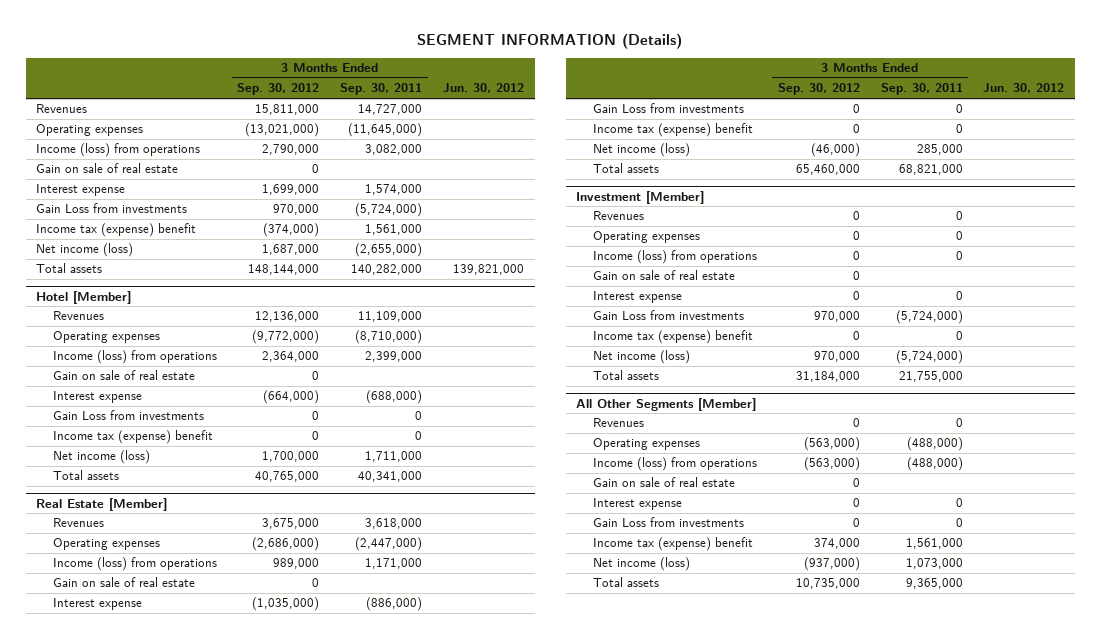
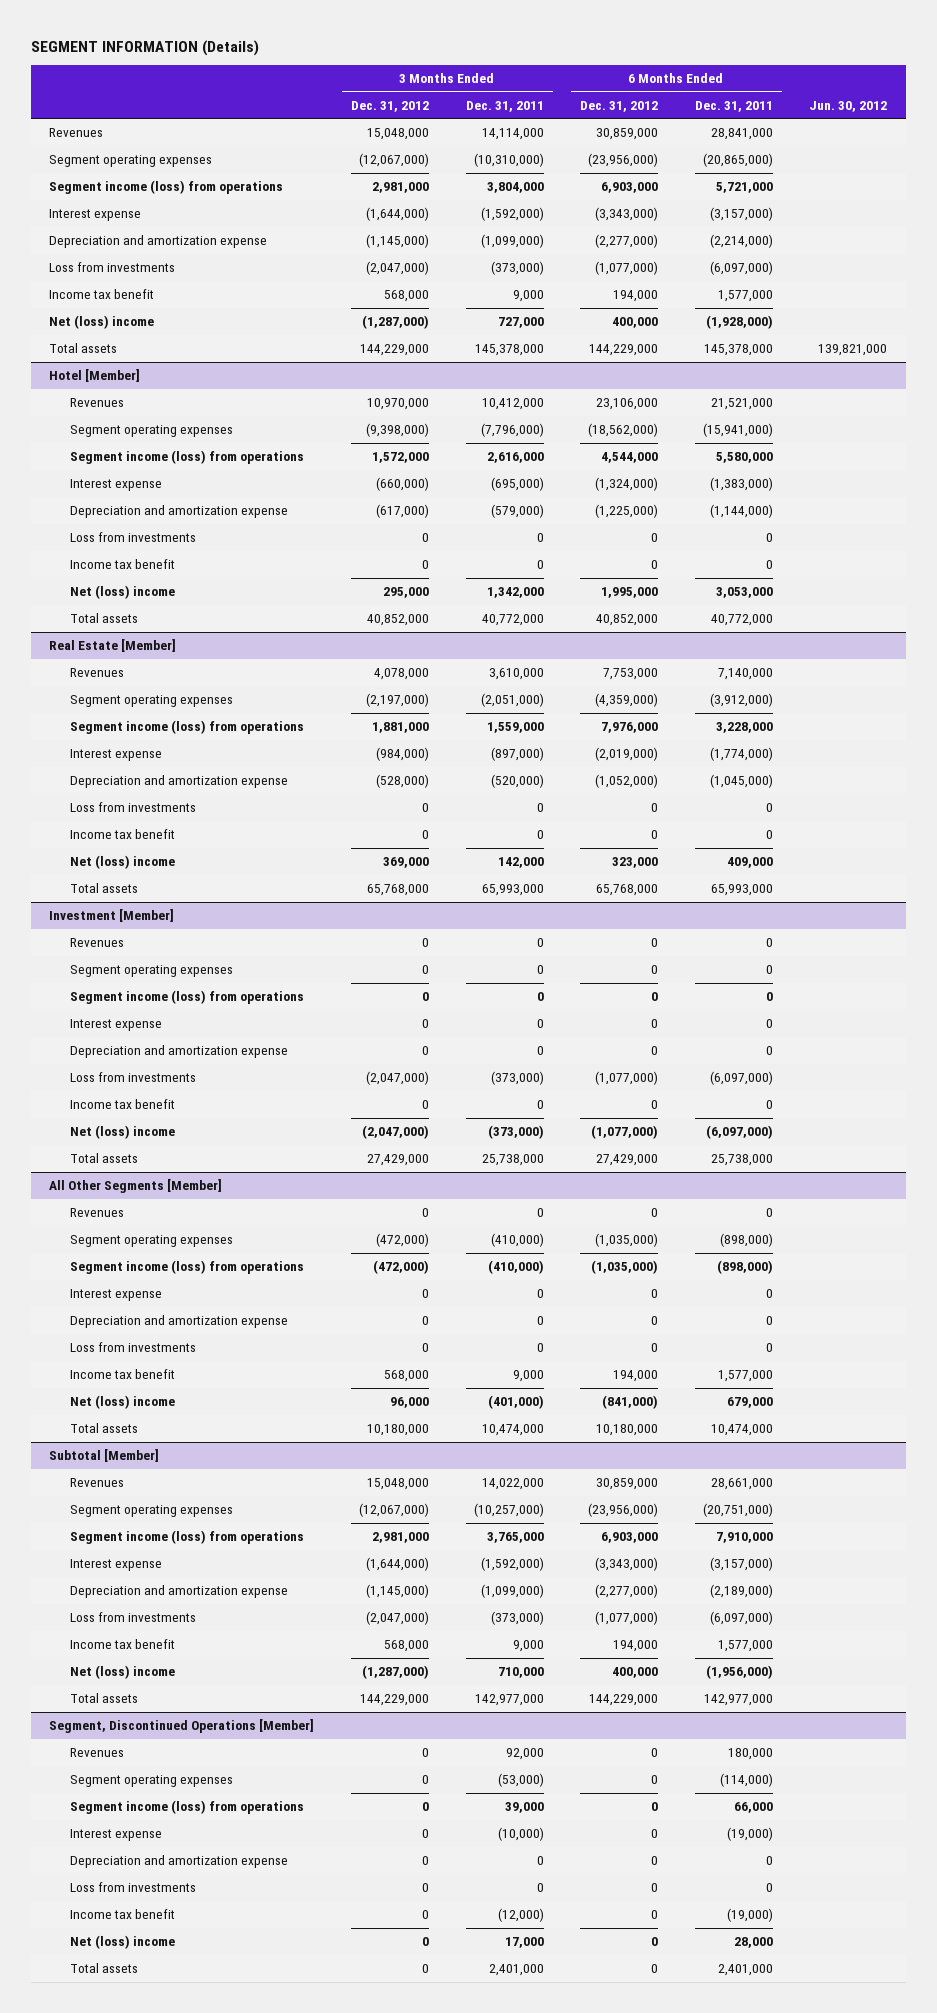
- | 3 Months Ended Sep. 30, 2012 | 3 Months Ended Sep. 30, 2011 | Jun. 30, 2012
+ | 3 Months Ended Dec. 31, 2012 | 3 Months Ended Dec. 31, 2011 | 6 Months Ended Dec. 31, 2012 | 6 Months Ended Dec. 31, 2011 | Jun. 30, 2012
- Operating expenses | (13,021,000) | (11,645,000) |
- Income (loss) from operations | 2,790,000 | 3,082,000 |
- Gain on sale of real estate | 0 | |
+ Segment operating expenses | (12,067,000) | (10,310,000) | (23,956,000) | (20,865,000) |
+ Segment income (loss) from operations | 2,981,000 | 3,804,000 | 6,903,000 | 5,721,000 |
- Gain Loss from investments | 970,000 | (5,724,000) |
- Income tax (expense) benefit | (374,000) | 1,561,000 |
- Net income (loss) | 1,687,000 | (2,655,000) |
+ Depreciation and amortization expense | (1,145,000) | (1,099,000) | (2,277,000) | (2,214,000) |
+ Loss from investments | (2,047,000) | (373,000) | (1,077,000) | (6,097,000) |
+ Income tax benefit | 568,000 | 9,000 | 194,000 | 1,577,000 |
+ Net (loss) income | (1,287,000) | 727,000 | 400,000 | (1,928,000) |
@ Hotel [Member]
- Operating expenses | (9,772,000) | (8,710,000) |
- Income (loss) from operations | 2,364,000 | 2,399,000 |
- Gain on sale of real estate | 0 | |
+ Segment operating expenses | (9,398,000) | (7,796,000) | (18,562,000) | (15,941,000) |
+ Segment income (loss) from operations | 1,572,000 | 2,616,000 | 4,544,000 | 5,580,000 |
- Gain Loss from investments | 0 | 0 |
- Income tax (expense) benefit | 0 | 0 |
- Net income (loss) | 1,700,000 | 1,711,000 |
+ Depreciation and amortization expense | (617,000) | (579,000) | (1,225,000) | (1,144,000) |
+ Loss from investments | 0 | 0 | 0 | 0 |
+ Income tax benefit | 0 | 0 | 0 | 0 |
+ Net (loss) income | 295,000 | 1,342,000 | 1,995,000 | 3,053,000 |
@ Real Estate [Member]
- Operating expenses | (2,686,000) | (2,447,000) |
- Income (loss) from operations | 989,000 | 1,171,000 |
- Gain on sale of real estate | 0 | |
+ Segment operating expenses | (2,197,000) | (2,051,000) | (4,359,000) | (3,912,000) |
+ Segment income (loss) from operations | 1,881,000 | 1,559,000 | 7,976,000 | 3,228,000 |
- Gain Loss from investments | 0 | 0 |
- Income tax (expense) benefit | 0 | 0 |
- Net income (loss) | (46,000) | 285,000 |
+ Depreciation and amortization expense | (528,000) | (520,000) | (1,052,000) | (1,045,000) |
+ Loss from investments | 0 | 0 | 0 | 0 |
+ Income tax benefit | 0 | 0 | 0 | 0 |
+ Net (loss) income | 369,000 | 142,000 | 323,000 | 409,000 |
@ Investment [Member]
- Operating expenses | 0 | 0 |
- Income (loss) from operations | 0 | 0 |
- Gain on sale of real estate | 0 | |
+ Segment operating expenses | 0 | 0 | 0 | 0 |
+ Segment income (loss) from operations | 0 | 0 | 0 | 0 |
- Gain Loss from investments | 970,000 | (5,724,000) |
- Income tax (expense) benefit | 0 | 0 |
- Net income (loss) | 970,000 | (5,724,000) |
+ Depreciation and amortization expense | 0 | 0 | 0 | 0 |
+ Loss from investments | (2,047,000) | (373,000) | (1,077,000) | (6,097,000) |
+ Income tax benefit | 0 | 0 | 0 | 0 |
+ Net (loss) income | (2,047,000) | (373,000) | (1,077,000) | (6,097,000) |
@ All Other Segments [Member]
- Operating expenses | (563,000) | (488,000) |
- Income (loss) from operations | (563,000) | (488,000) |
- Gain on sale of real estate | 0 | |
+ Segment operating expenses | (472,000) | (410,000) | (1,035,000) | (898,000) |
+ Segment income (loss) from operations | (472,000) | (410,000) | (1,035,000) | (898,000) |
- Gain Loss from investments | 0 | 0 |
- Income tax (expense) benefit | 374,000 | 1,561,000 |
- Net income (loss) | (937,000) | 1,073,000 |
+ Depreciation and amortization expense | 0 | 0 | 0 | 0 |
+ Loss from investments | 0 | 0 | 0 | 0 |
+ Income tax benefit | 568,000 | 9,000 | 194,000 | 1,577,000 |
+ Net (loss) income | 96,000 | (401,000) | (841,000) | 679,000 |
+ Subtotal [Member]
+ Revenues | 15,048,000 | 14,022,000 | 30,859,000 | 28,661,000 |
+ Segment operating expenses | (12,067,000) | (10,257,000) | (23,956,000) | (20,751,000) |
+ Segment income (loss) from operations | 2,981,000 | 3,765,000 | 6,903,000 | 7,910,000 |
+ Interest expense | (1,644,000) | (1,592,000) | (3,343,000) | (3,157,000) |
+ Depreciation and amortization expense | (1,145,000) | (1,099,000) | (2,277,000) | (2,189,000) |
+ Loss from investments | (2,047,000) | (373,000) | (1,077,000) | (6,097,000) |
+ Income tax benefit | 568,000 | 9,000 | 194,000 | 1,577,000 |
+ Net (loss) income | (1,287,000) | 710,000 | 400,000 | (1,956,000) |
+ Total assets | 144,229,000 | 142,977,000 | 144,229,000 | 142,977,000 |
+ Segment, Discontinued Operations [Member]
+ Revenues | 0 | 92,000 | 0 | 180,000 |
+ Segment operating expenses | 0 | (53,000) | 0 | (114,000) |
+ Segment income (loss) from operations | 0 | 39,000 | 0 | 66,000 |
+ Interest expense | 0 | (10,000) | 0 | (19,000) |
+ Depreciation and amortization expense | 0 | 0 | 0 | 0 |
+ Loss from investments | 0 | 0 | 0 | 0 |
+ Income tax benefit | 0 | (12,000) | 0 | (19,000) |
+ Net (loss) income | 0 | 17,000 | 0 | 28,000 |
+ Total assets | 0 | 2,401,000 | 0 | 2,401,000 |

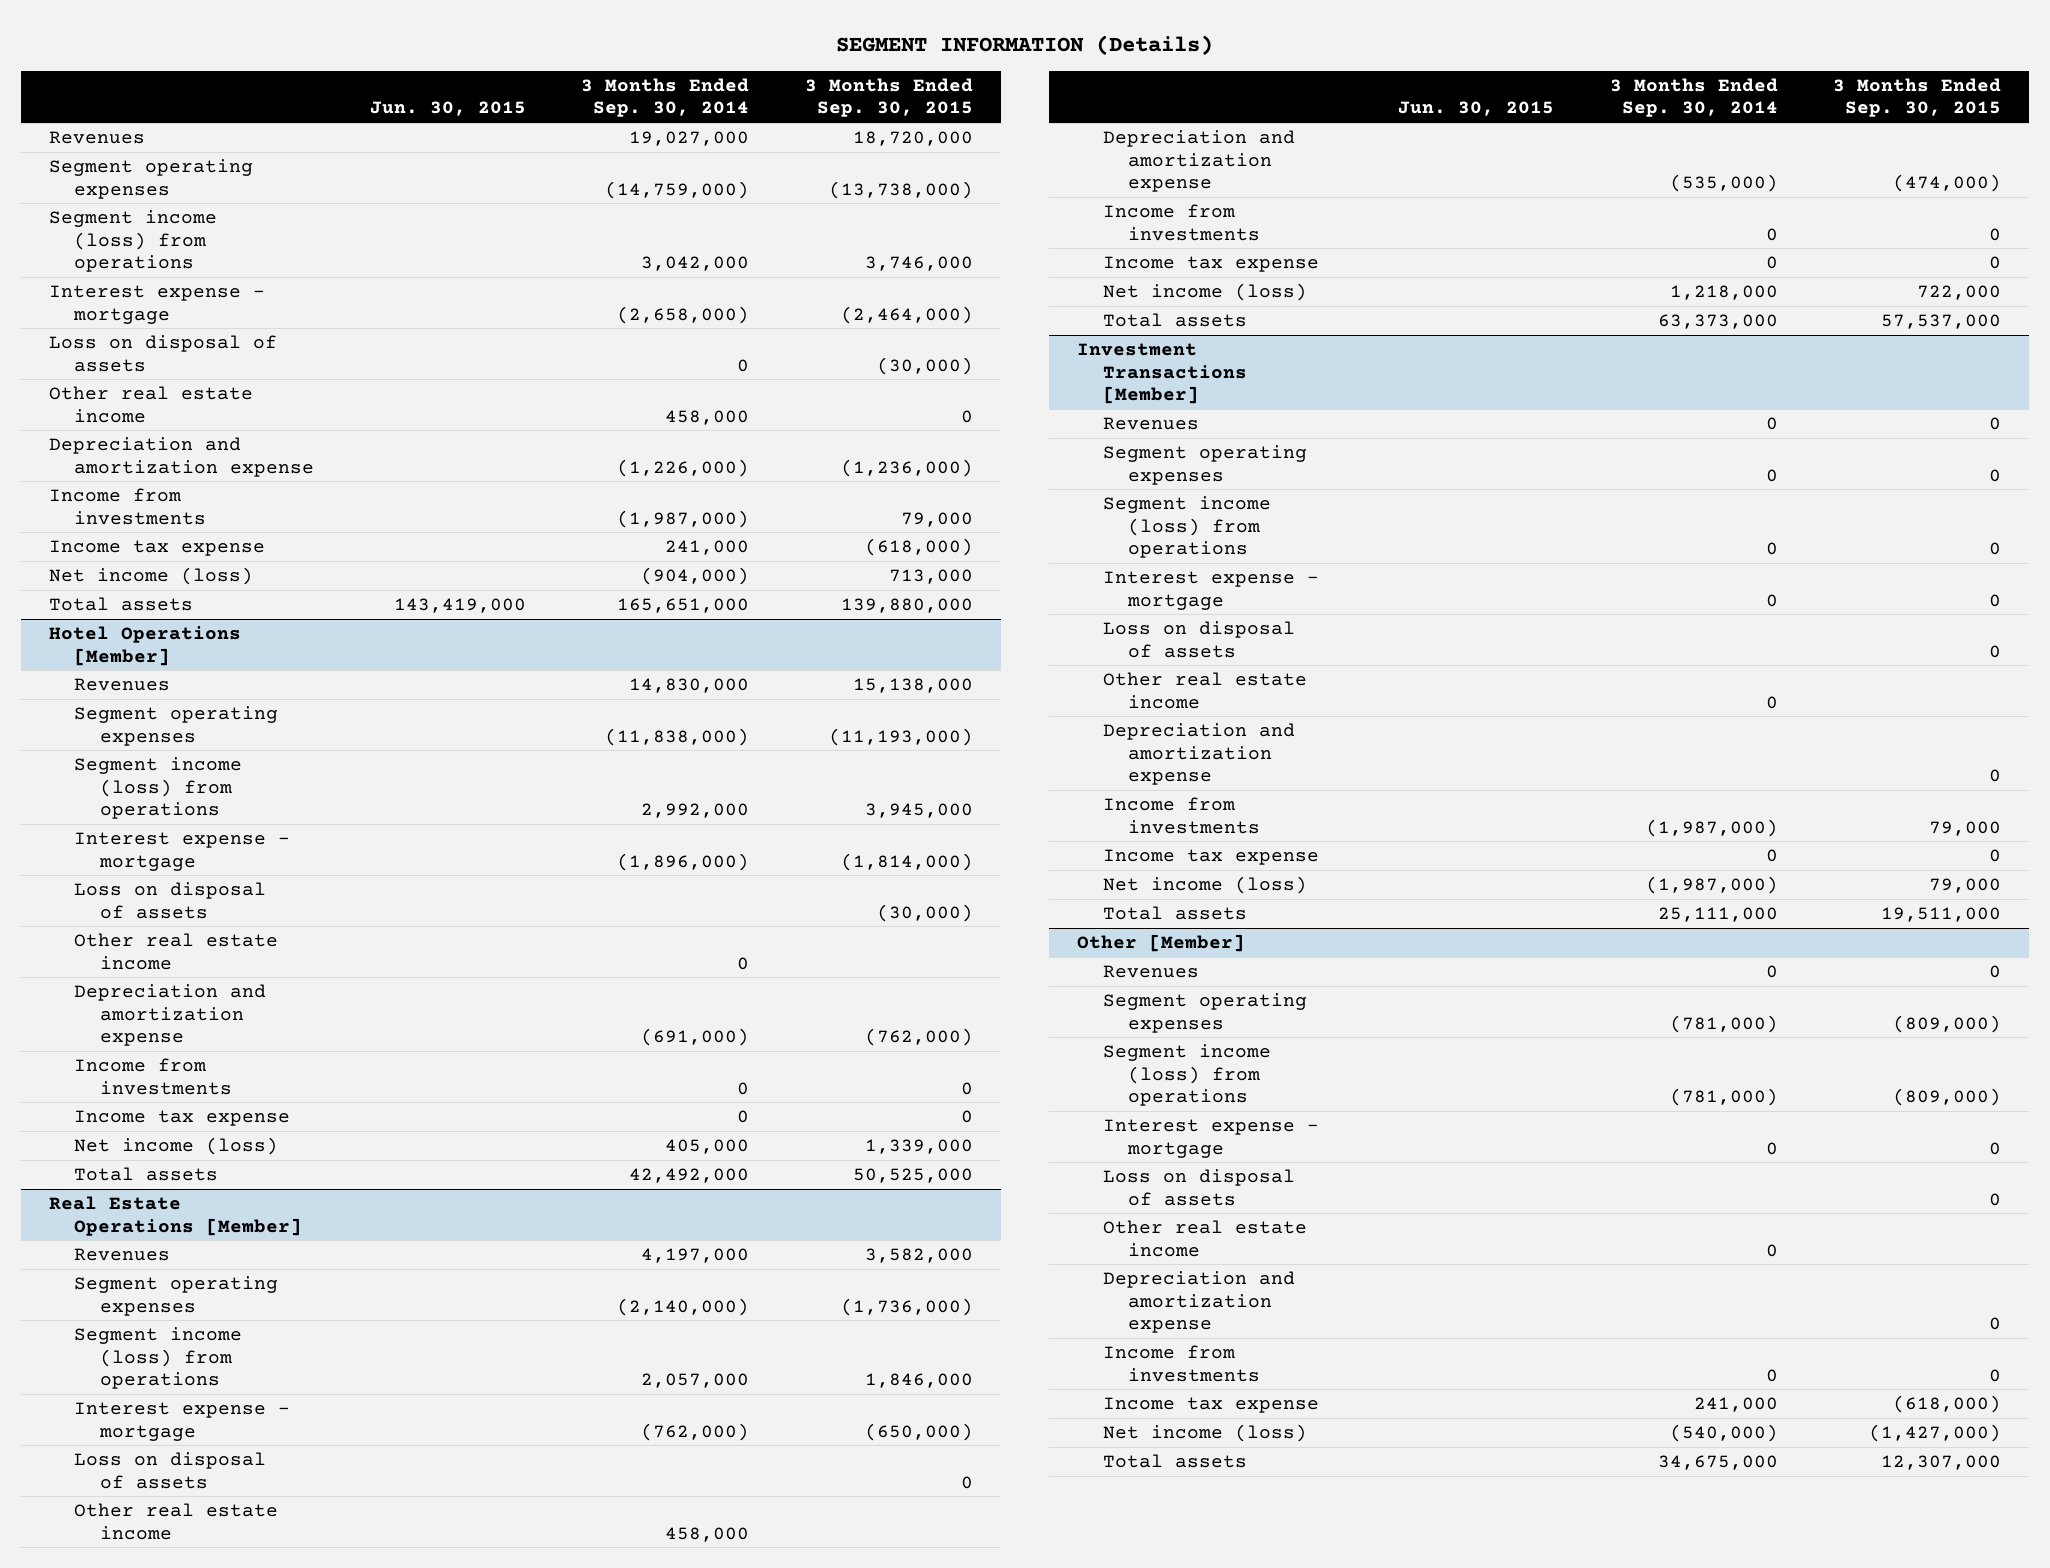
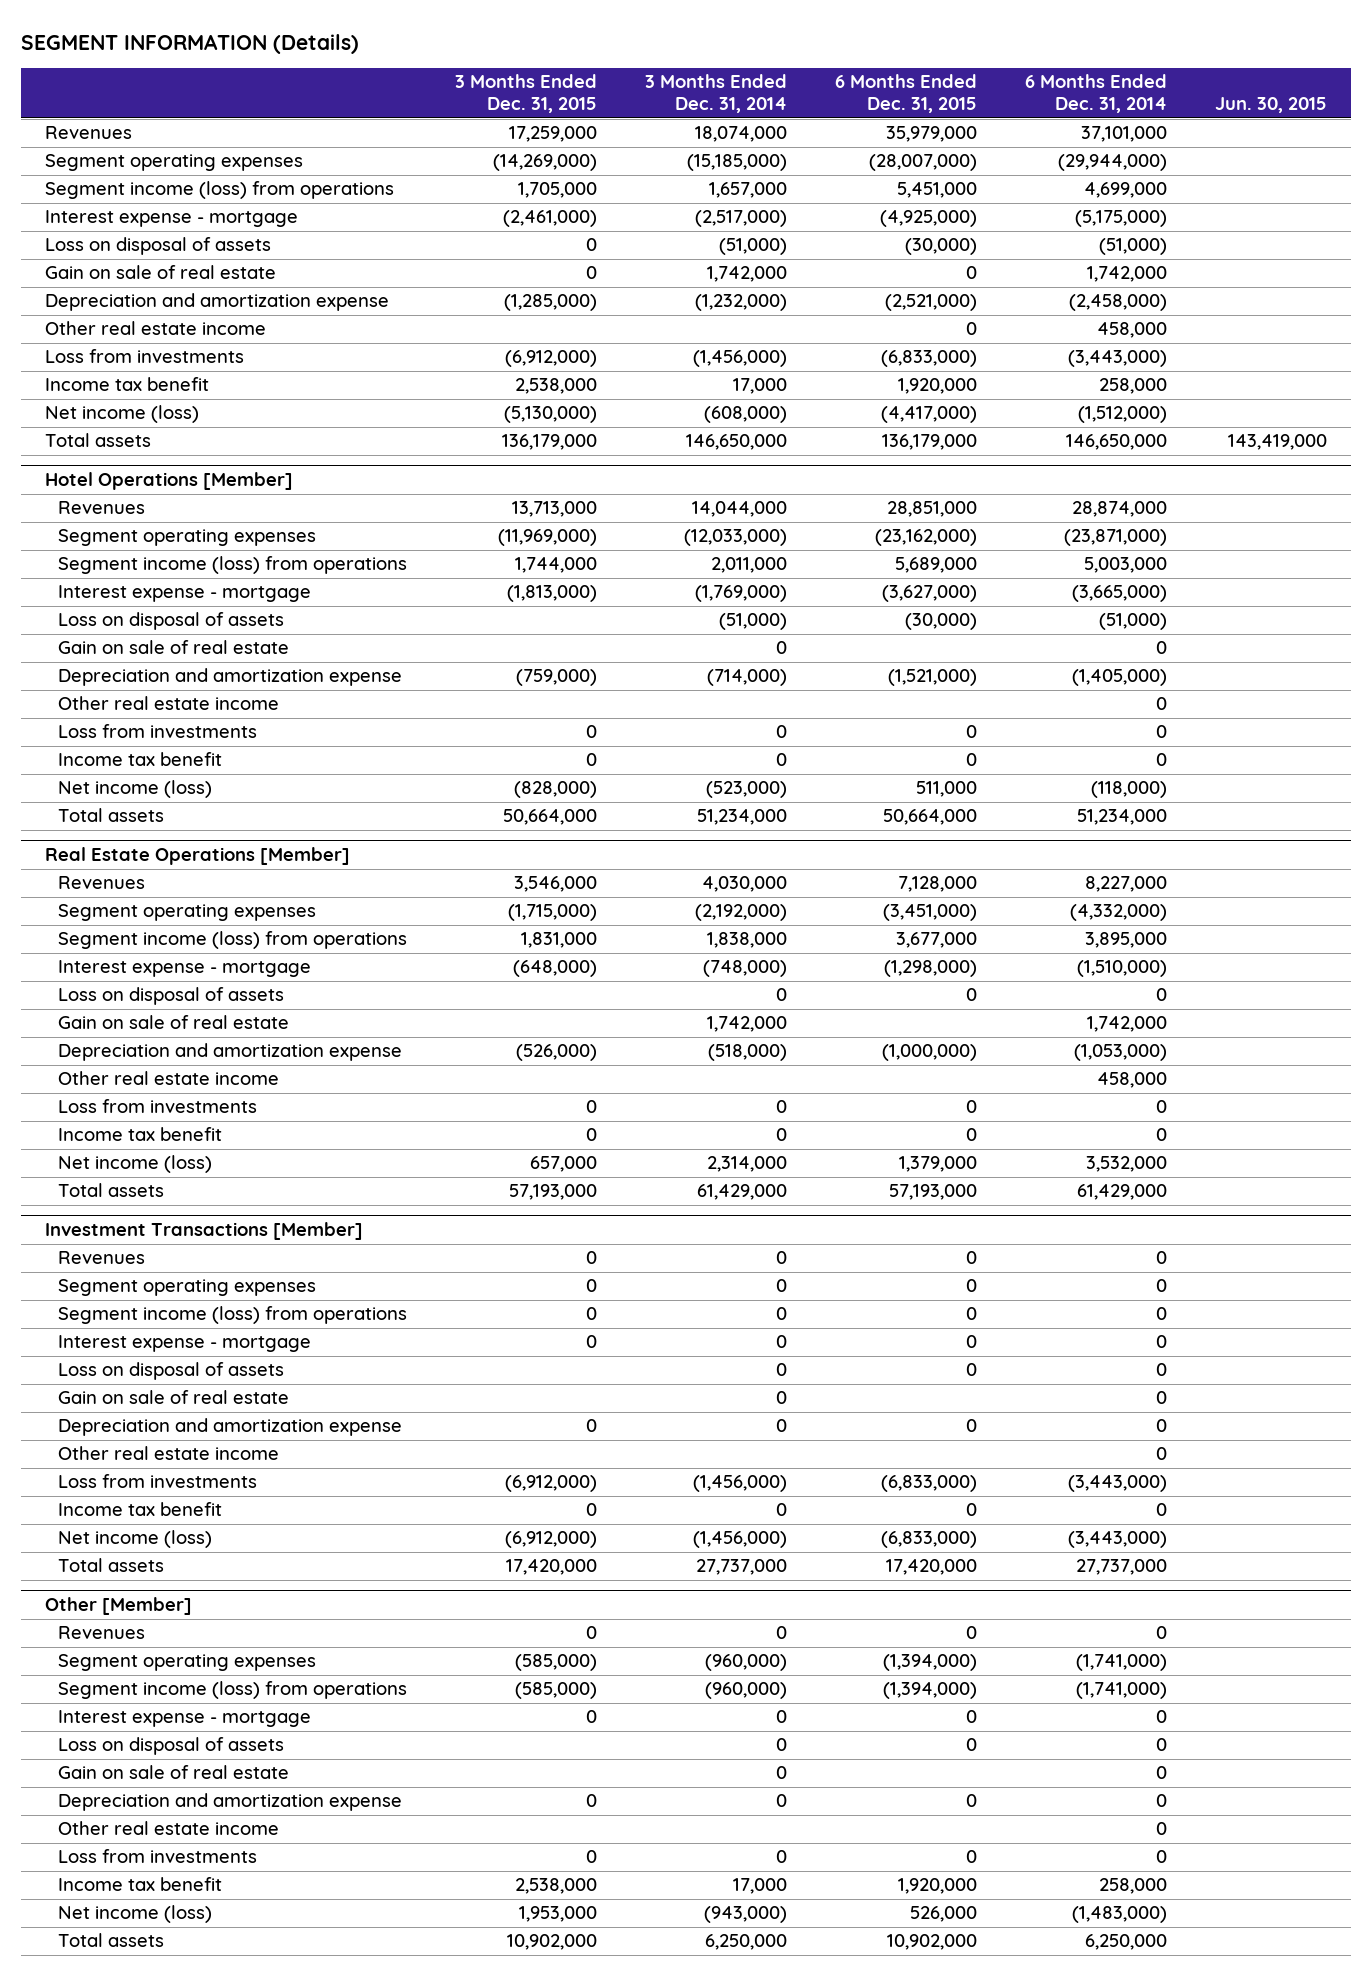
- | Jun. 30, 2015 | 3 Months Ended Sep. 30, 2014 | 3 Months Ended Sep. 30, 2015
+ | 3 Months Ended Dec. 31, 2015 | 3 Months Ended Dec. 31, 2014 | 6 Months Ended Dec. 31, 2015 | 6 Months Ended Dec. 31, 2014 | Jun. 30, 2015
+ Gain on sale of real estate | 0 | 1,742,000 | 0 | 1,742,000 |
- Income from investments | | (1,987,000) | 79,000
- Income tax expense | | 241,000 | (618,000)
moved down: Other real estate income | | | 0 | 458,000 |
+ Loss from investments | (6,912,000) | (1,456,000) | (6,833,000) | (3,443,000) |
+ Income tax benefit | 2,538,000 | 17,000 | 1,920,000 | 258,000 |
@ Hotel Operations [Member]
+ Gain on sale of real estate | | 0 | | 0 |
- Income from investments | | 0 | 0
- Income tax expense | | 0 | 0
moved down: Other real estate income | | | | 0 |
+ Loss from investments | 0 | 0 | 0 | 0 |
+ Income tax benefit | 0 | 0 | 0 | 0 |
@ Real Estate Operations [Member]
+ Gain on sale of real estate | | 1,742,000 | | 1,742,000 |
- Income from investments | | 0 | 0
- Income tax expense | | 0 | 0
moved down: Other real estate income | | | | 458,000 |
+ Loss from investments | 0 | 0 | 0 | 0 |
+ Income tax benefit | 0 | 0 | 0 | 0 |
@ Investment Transactions [Member]
+ Gain on sale of real estate | | 0 | | 0 |
- Income from investments | | (1,987,000) | 79,000
- Income tax expense | | 0 | 0
moved down: Other real estate income | | | | 0 |
+ Loss from investments | (6,912,000) | (1,456,000) | (6,833,000) | (3,443,000) |
+ Income tax benefit | 0 | 0 | 0 | 0 |
@ Other [Member]
+ Gain on sale of real estate | | 0 | | 0 |
- Income from investments | | 0 | 0
- Income tax expense | | 241,000 | (618,000)
moved down: Other real estate income | | | | 0 |
+ Loss from investments | 0 | 0 | 0 | 0 |
+ Income tax benefit | 2,538,000 | 17,000 | 1,920,000 | 258,000 |

